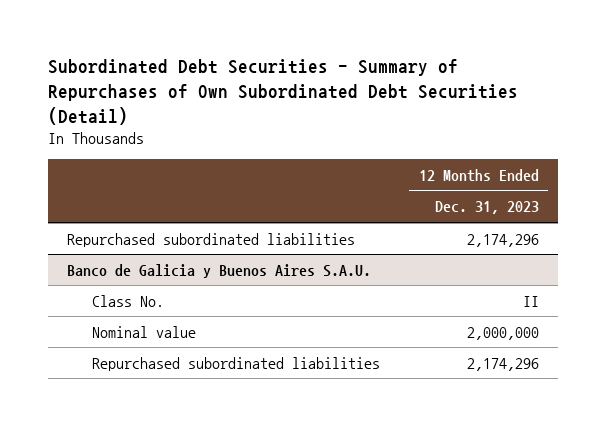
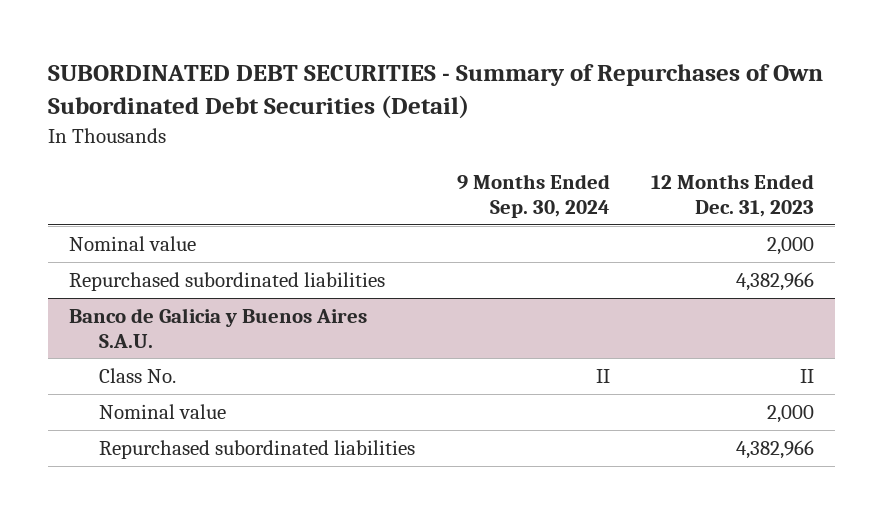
- Subordinated Debt Securities - Summary of Repurchases of Own Subordinated Debt Securities (Detail)
+ SUBORDINATED DEBT SECURITIES - Summary of Repurchases of Own Subordinated Debt Securities (Detail)
- | 12 Months Ended Dec. 31, 2023
+ | 9 Months Ended Sep. 30, 2024 | 12 Months Ended Dec. 31, 2023
- Repurchased subordinated liabilities | 2,174,296
+ Nominal value | | 2,000
+ Repurchased subordinated liabilities | | 4,382,966
@ Banco de Galicia y Buenos Aires S.A.U.
- Nominal value | 2,000,000
- Repurchased subordinated liabilities | 2,174,296
+ Nominal value | | 2,000
+ Repurchased subordinated liabilities | | 4,382,966

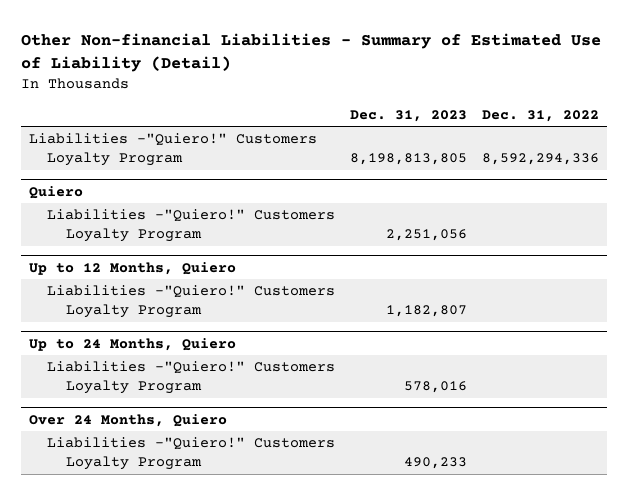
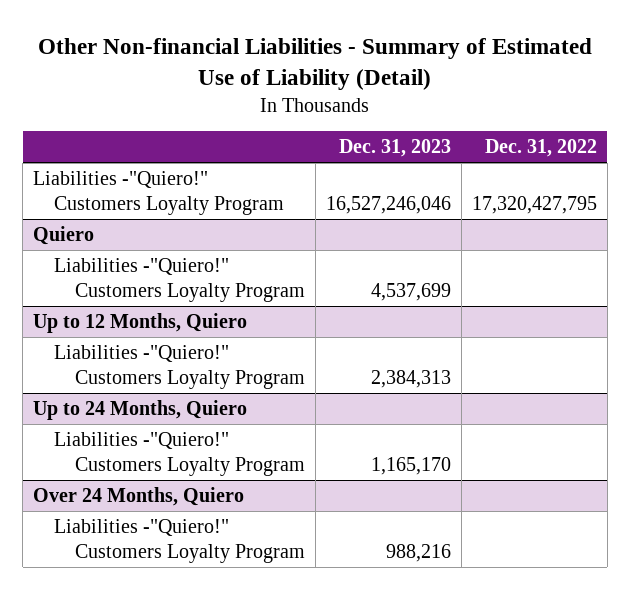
- Liabilities -"Quiero!" Customers Loyalty Program | 8,198,813,805 | 8,592,294,336
+ Liabilities -"Quiero!" Customers Loyalty Program | 16,527,246,046 | 17,320,427,795
@ Quiero
- Liabilities -"Quiero!" Customers Loyalty Program | 2,251,056 |
+ Liabilities -"Quiero!" Customers Loyalty Program | 4,537,699 |
@ Up to 12 Months, Quiero
- Liabilities -"Quiero!" Customers Loyalty Program | 1,182,807 |
+ Liabilities -"Quiero!" Customers Loyalty Program | 2,384,313 |
@ Up to 24 Months, Quiero
- Liabilities -"Quiero!" Customers Loyalty Program | 578,016 |
+ Liabilities -"Quiero!" Customers Loyalty Program | 1,165,170 |
@ Over 24 Months, Quiero
- Liabilities -"Quiero!" Customers Loyalty Program | 490,233 |
+ Liabilities -"Quiero!" Customers Loyalty Program | 988,216 |

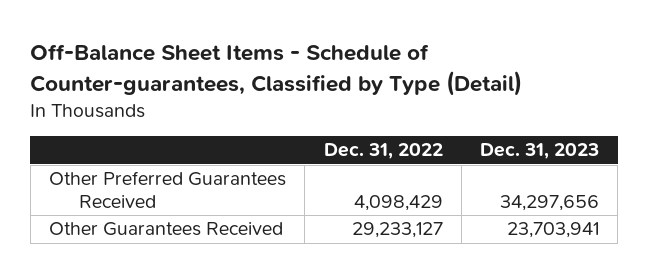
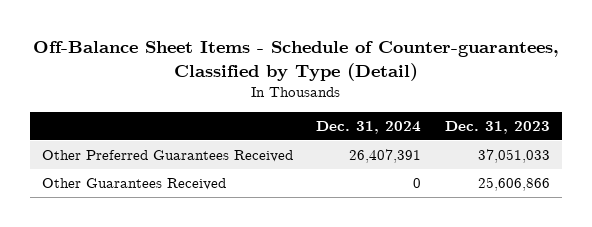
- | Dec. 31, 2022 | Dec. 31, 2023
+ | Dec. 31, 2024 | Dec. 31, 2023
- Other Preferred Guarantees Received | 4,098,429 | 34,297,656
- Other Guarantees Received | 29,233,127 | 23,703,941
+ Other Preferred Guarantees Received | 26,407,391 | 37,051,033
+ Other Guarantees Received | 0 | 25,606,866

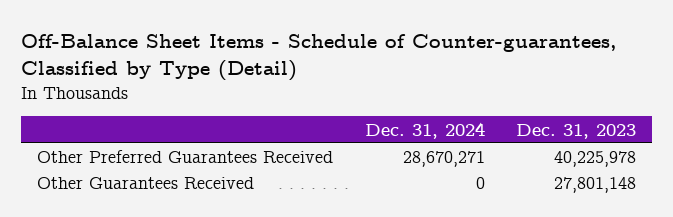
- Other Preferred Guarantees Received | 26,407,391 | 37,051,033
- Other Guarantees Received | 0 | 25,606,866
+ Other Preferred Guarantees Received | 28,670,271 | 40,225,978
+ Other Guarantees Received | 0 | 27,801,148

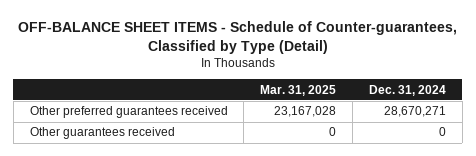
- Off-Balance Sheet Items - Schedule of Counter-guarantees, Classified by Type (Detail)
+ OFF-BALANCE SHEET ITEMS - Schedule of Counter-guarantees, Classified by Type (Detail)
- | Dec. 31, 2024 | Dec. 31, 2023
+ | Mar. 31, 2025 | Dec. 31, 2024
- Other Preferred Guarantees Received | 28,670,271 | 40,225,978
- Other Guarantees Received | 0 | 27,801,148
+ Other preferred guarantees received | 23,167,028 | 28,670,271
+ Other guarantees received | 0 | 0

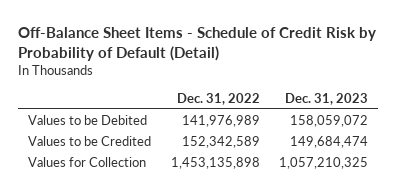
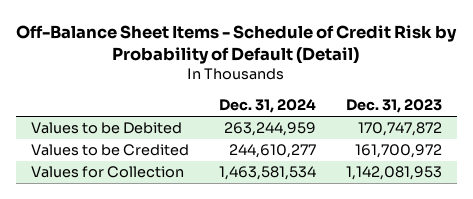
- | Dec. 31, 2022 | Dec. 31, 2023
+ | Dec. 31, 2024 | Dec. 31, 2023
- Values to be Debited | 141,976,989 | 158,059,072
- Values to be Credited | 152,342,589 | 149,684,474
- Values for Collection | 1,453,135,898 | 1,057,210,325
+ Values to be Debited | 263,244,959 | 170,747,872
+ Values to be Credited | 244,610,277 | 161,700,972
+ Values for Collection | 1,463,581,534 | 1,142,081,953

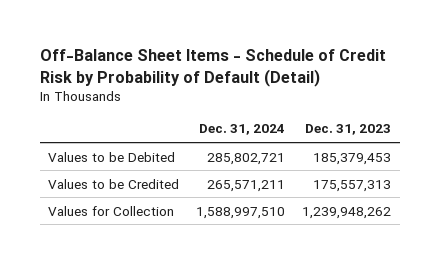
- Values to be Debited | 263,244,959 | 170,747,872
- Values to be Credited | 244,610,277 | 161,700,972
- Values for Collection | 1,463,581,534 | 1,142,081,953
+ Values to be Debited | 285,802,721 | 185,379,453
+ Values to be Credited | 265,571,211 | 175,557,313
+ Values for Collection | 1,588,997,510 | 1,239,948,262

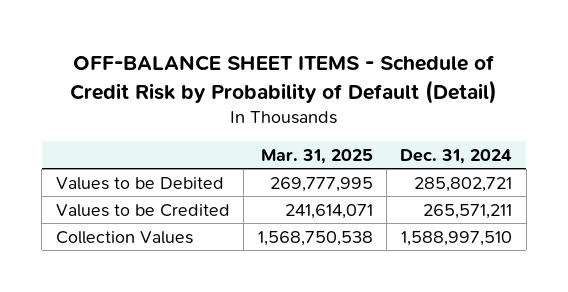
- Off-Balance Sheet Items - Schedule of Credit Risk by Probability of Default (Detail)
+ OFF-BALANCE SHEET ITEMS - Schedule of Credit Risk by Probability of Default (Detail)
- | Dec. 31, 2024 | Dec. 31, 2023
+ | Mar. 31, 2025 | Dec. 31, 2024
- Values for Collection | 1,588,997,510 | 1,239,948,262
+ Collection Values | 1,568,750,538 | 1,588,997,510

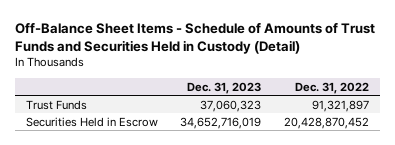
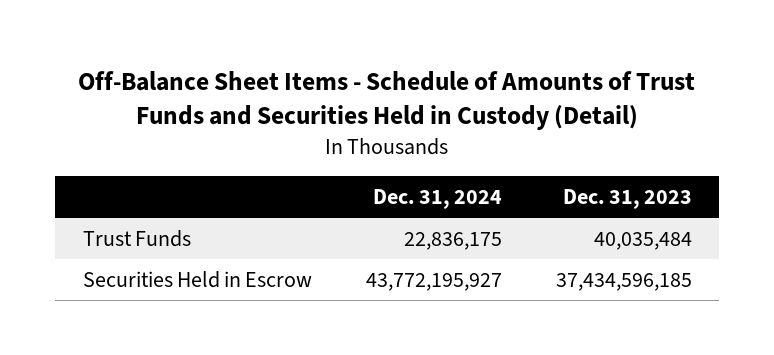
- | Dec. 31, 2023 | Dec. 31, 2022
+ | Dec. 31, 2024 | Dec. 31, 2023
- Trust Funds | 37,060,323 | 91,321,897
- Securities Held in Escrow | 34,652,716,019 | 20,428,870,452
+ Trust Funds | 22,836,175 | 40,035,484
+ Securities Held in Escrow | 43,772,195,927 | 37,434,596,185

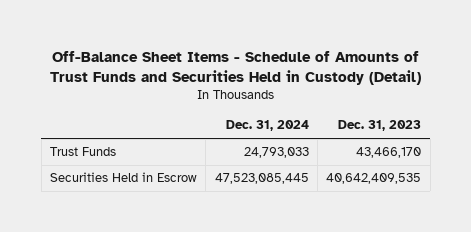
- Trust Funds | 22,836,175 | 40,035,484
- Securities Held in Escrow | 43,772,195,927 | 37,434,596,185
+ Trust Funds | 24,793,033 | 43,466,170
+ Securities Held in Escrow | 47,523,085,445 | 40,642,409,535

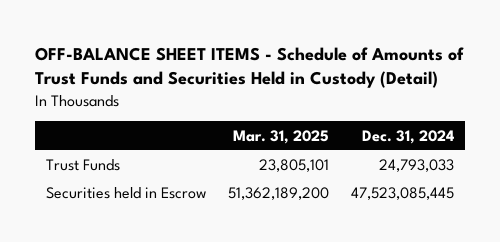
- Off-Balance Sheet Items - Schedule of Amounts of Trust Funds and Securities Held in Custody (Detail)
+ OFF-BALANCE SHEET ITEMS - Schedule of Amounts of Trust Funds and Securities Held in Custody (Detail)
- | Dec. 31, 2024 | Dec. 31, 2023
+ | Mar. 31, 2025 | Dec. 31, 2024
- Securities Held in Escrow | 47,523,085,445 | 40,642,409,535
+ Securities held in Escrow | 51,362,189,200 | 47,523,085,445

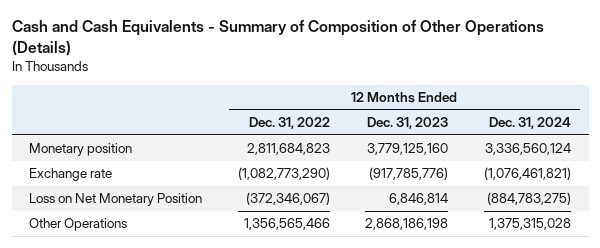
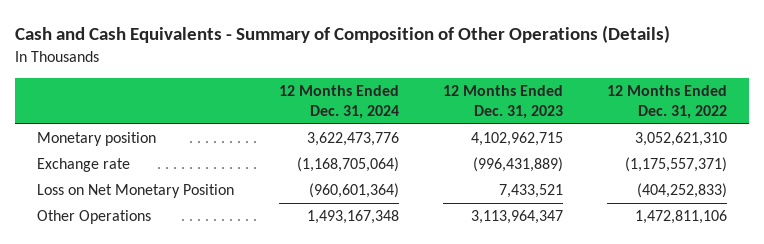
- | 12 Months Ended Dec. 31, 2022 | 12 Months Ended Dec. 31, 2023 | 12 Months Ended Dec. 31, 2024
+ | 12 Months Ended Dec. 31, 2024 | 12 Months Ended Dec. 31, 2023 | 12 Months Ended Dec. 31, 2022
- Monetary position | 2,811,684,823 | 3,779,125,160 | 3,336,560,124
- Exchange rate | (1,082,773,290) | (917,785,776) | (1,076,461,821)
- Loss on Net Monetary Position | (372,346,067) | 6,846,814 | (884,783,275)
- Other Operations | 1,356,565,466 | 2,868,186,198 | 1,375,315,028
+ Monetary position | 3,622,473,776 | 4,102,962,715 | 3,052,621,310
+ Exchange rate | (1,168,705,064) | (996,431,889) | (1,175,557,371)
+ Loss on Net Monetary Position | (960,601,364) | 7,433,521 | (404,252,833)
+ Other Operations | 1,493,167,348 | 3,113,964,347 | 1,472,811,106

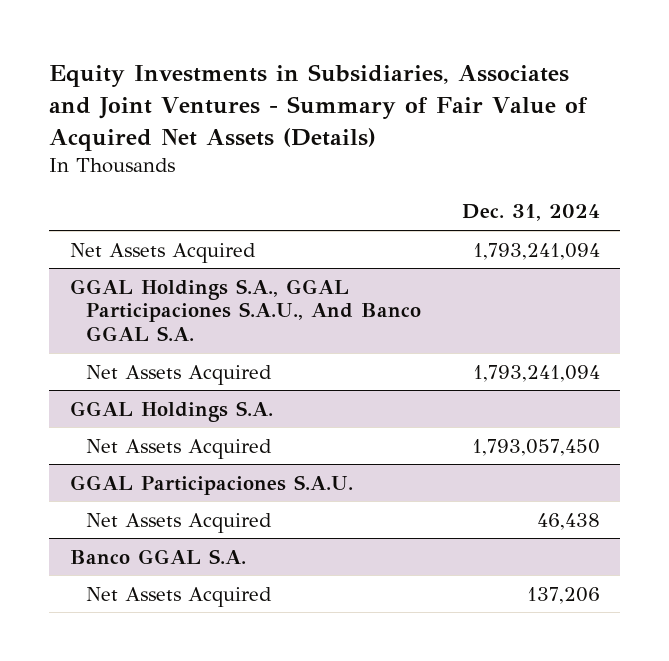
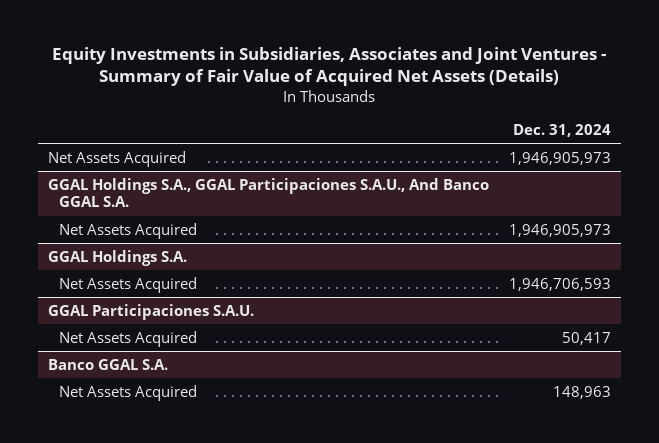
- Net Assets Acquired | 1,793,241,094
+ Net Assets Acquired | 1,946,905,973
@ GGAL Holdings S.A., GGAL Participaciones S.A.U., And Banco GGAL S.A.
- Net Assets Acquired | 1,793,241,094
+ Net Assets Acquired | 1,946,905,973
@ GGAL Holdings S.A.
- Net Assets Acquired | 1,793,057,450
+ Net Assets Acquired | 1,946,706,593
@ GGAL Participaciones S.A.U.
- Net Assets Acquired | 46,438
+ Net Assets Acquired | 50,417
@ Banco GGAL S.A.
- Net Assets Acquired | 137,206
+ Net Assets Acquired | 148,963

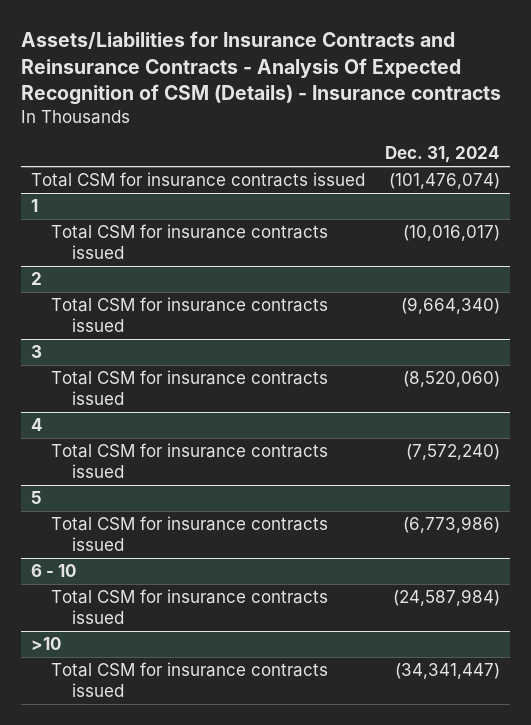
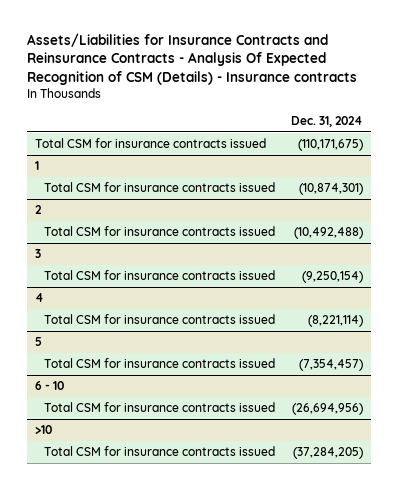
- Total CSM for insurance contracts issued | (101,476,074)
+ Total CSM for insurance contracts issued | (110,171,675)
@ 1
- Total CSM for insurance contracts issued | (10,016,017)
+ Total CSM for insurance contracts issued | (10,874,301)
@ 2
- Total CSM for insurance contracts issued | (9,664,340)
+ Total CSM for insurance contracts issued | (10,492,488)
@ 3
- Total CSM for insurance contracts issued | (8,520,060)
+ Total CSM for insurance contracts issued | (9,250,154)
@ 4
- Total CSM for insurance contracts issued | (7,572,240)
+ Total CSM for insurance contracts issued | (8,221,114)
@ 5
- Total CSM for insurance contracts issued | (6,773,986)
+ Total CSM for insurance contracts issued | (7,354,457)
@ 6 - 10
- Total CSM for insurance contracts issued | (24,587,984)
+ Total CSM for insurance contracts issued | (26,694,956)
@ >10
- Total CSM for insurance contracts issued | (34,341,447)
+ Total CSM for insurance contracts issued | (37,284,205)

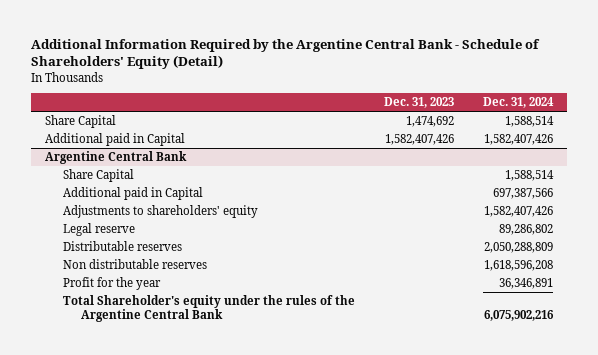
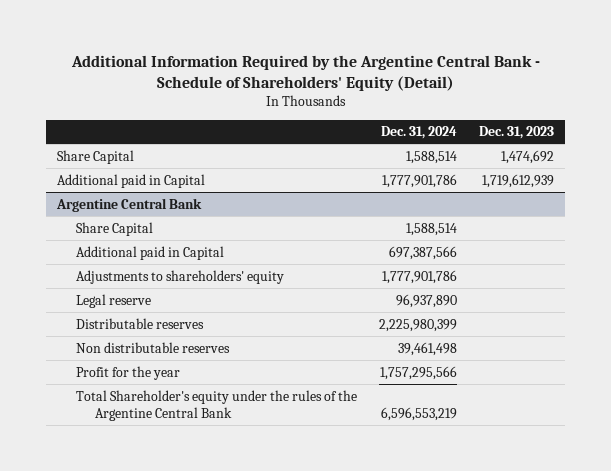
- | Dec. 31, 2023 | Dec. 31, 2024
+ | Dec. 31, 2024 | Dec. 31, 2023
- Additional paid in Capital | 1,582,407,426 | 1,582,407,426
+ Additional paid in Capital | 1,777,901,786 | 1,719,612,939
@ Argentine Central Bank
- Adjustments to shareholders' equity | | 1,582,407,426
- Legal reserve | | 89,286,802
- Distributable reserves | | 2,050,288,809
- Non distributable reserves | | 1,618,596,208
- Profit for the year | | 36,346,891
- Total Shareholder's equity under the rules of the Argentine Central Bank | | 6,075,902,216
+ Adjustments to shareholders' equity | 1,777,901,786 |
+ Legal reserve | 96,937,890 |
+ Distributable reserves | 2,225,980,399 |
+ Non distributable reserves | 39,461,498 |
+ Profit for the year | 1,757,295,566 |
+ Total Shareholder's equity under the rules of the Argentine Central Bank | 6,596,553,219 |

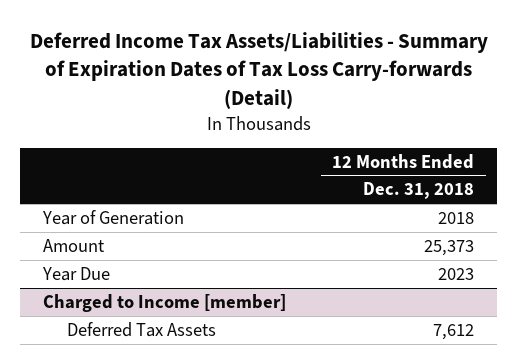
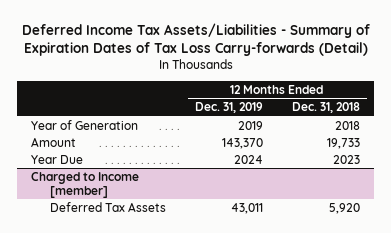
- | 12 Months Ended Dec. 31, 2018
+ | 12 Months Ended Dec. 31, 2019 | 12 Months Ended Dec. 31, 2018
- Amount | 25,373
+ Amount | 143,370 | 19,733
@ Charged to Income [member]
- Deferred Tax Assets | 7,612
+ Deferred Tax Assets | 43,011 | 5,920

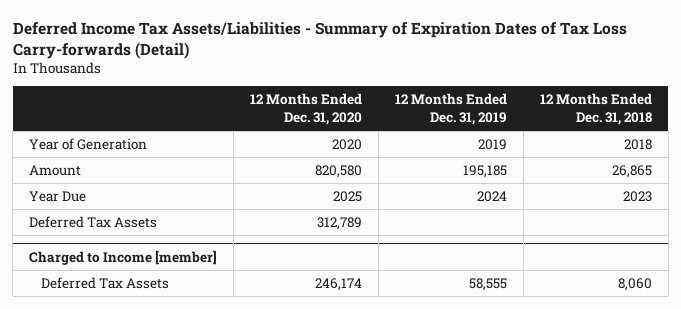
- | 12 Months Ended Dec. 31, 2019 | 12 Months Ended Dec. 31, 2018
+ | 12 Months Ended Dec. 31, 2020 | 12 Months Ended Dec. 31, 2019 | 12 Months Ended Dec. 31, 2018
- Amount | 143,370 | 19,733
+ Amount | 820,580 | 195,185 | 26,865
+ Deferred Tax Assets | 312,789 | |
@ Charged to Income [member]
- Deferred Tax Assets | 43,011 | 5,920
+ Deferred Tax Assets | 246,174 | 58,555 | 8,060

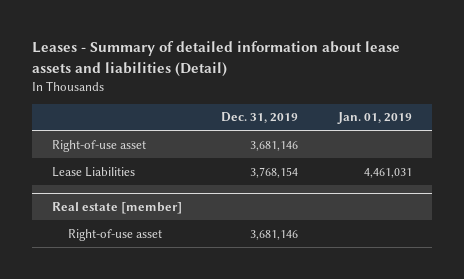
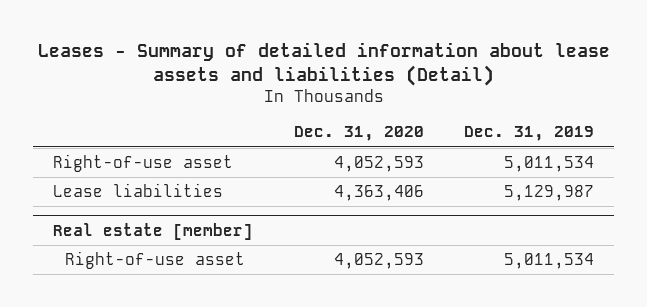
- | Dec. 31, 2019 | Jan. 01, 2019
+ | Dec. 31, 2020 | Dec. 31, 2019
- Right-of-use asset | 3,681,146 |
- Lease Liabilities | 3,768,154 | 4,461,031
+ Right-of-use asset | 4,052,593 | 5,011,534
+ Lease liabilities | 4,363,406 | 5,129,987
@ Real estate [member]
- Right-of-use asset | 3,681,146 |
+ Right-of-use asset | 4,052,593 | 5,011,534

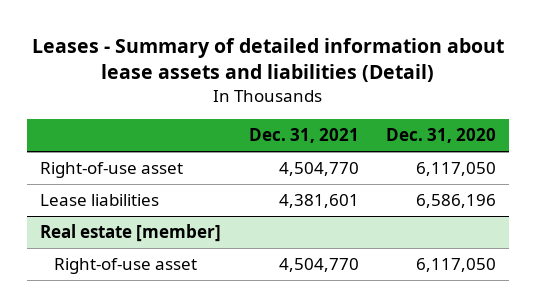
- | Dec. 31, 2020 | Dec. 31, 2019
+ | Dec. 31, 2021 | Dec. 31, 2020
- Right-of-use asset | 4,052,593 | 5,011,534
- Lease liabilities | 4,363,406 | 5,129,987
+ Right-of-use asset | 4,504,770 | 6,117,050
+ Lease liabilities | 4,381,601 | 6,586,196
@ Real estate [member]
- Right-of-use asset | 4,052,593 | 5,011,534
+ Right-of-use asset | 4,504,770 | 6,117,050

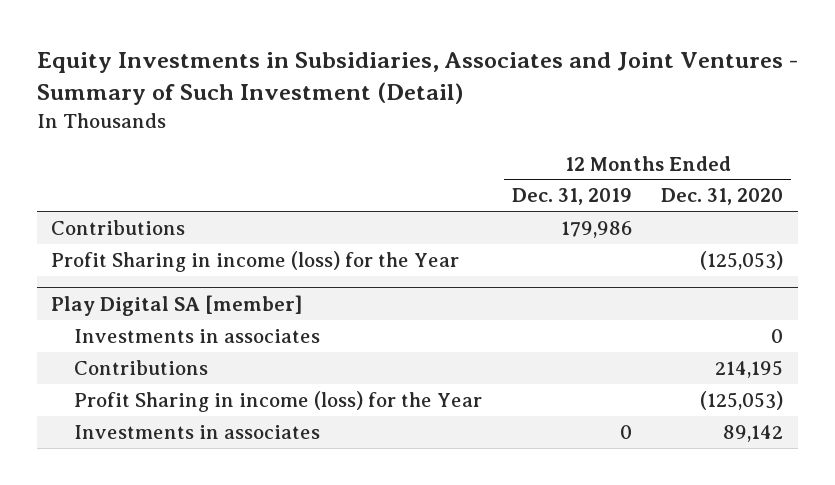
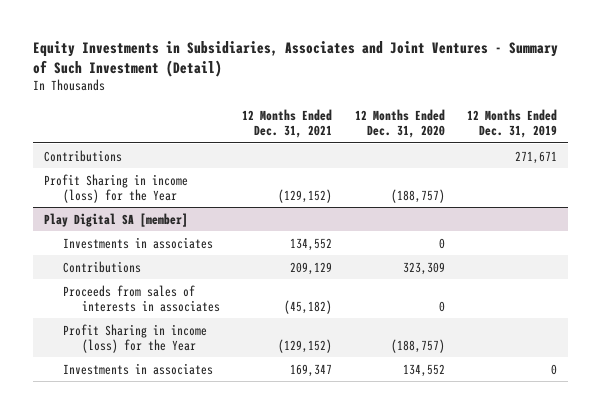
- | 12 Months Ended Dec. 31, 2019 | 12 Months Ended Dec. 31, 2020
+ | 12 Months Ended Dec. 31, 2021 | 12 Months Ended Dec. 31, 2020 | 12 Months Ended Dec. 31, 2019
- Contributions | 179,986 |
- Profit Sharing in income (loss) for the Year | | (125,053)
+ Contributions | | | 271,671
+ Profit Sharing in income (loss) for the Year | (129,152) | (188,757) |
@ Play Digital SA [member]
- Contributions | | 214,195
- Profit Sharing in income (loss) for the Year | | (125,053)
- Investments in associates | 0 | 89,142
+ Contributions | 209,129 | 323,309 |
+ Proceeds from sales of interests in associates | (45,182) | 0 |
+ Profit Sharing in income (loss) for the Year | (129,152) | (188,757) |
+ Investments in associates | 169,347 | 134,552 | 0

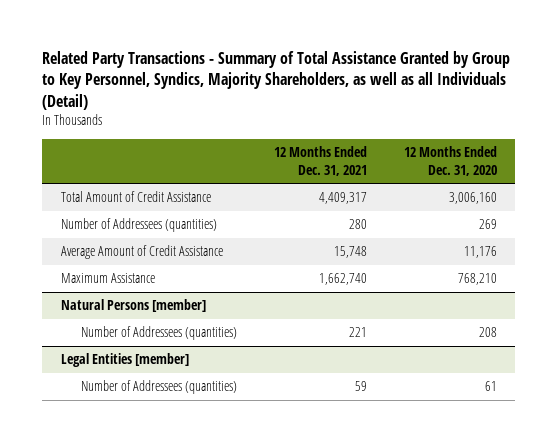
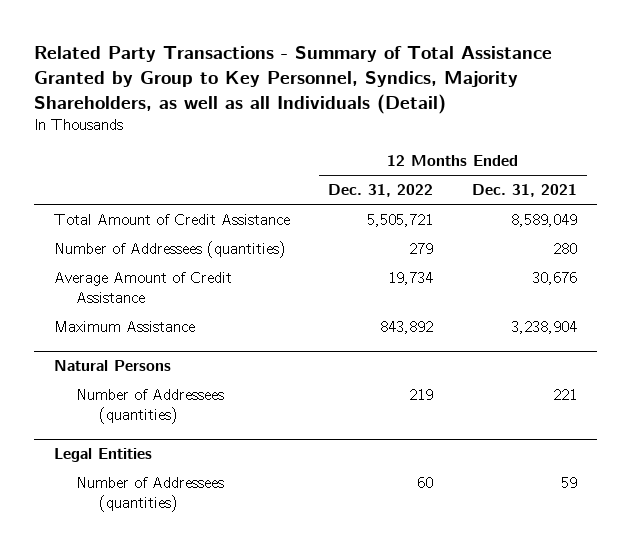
- | 12 Months Ended Dec. 31, 2021 | 12 Months Ended Dec. 31, 2020
+ | 12 Months Ended Dec. 31, 2022 | 12 Months Ended Dec. 31, 2021
- Total Amount of Credit Assistance | 4,409,317 | 3,006,160
+ Total Amount of Credit Assistance | 5,505,721 | 8,589,049
- Average Amount of Credit Assistance | 15,748 | 11,176
- Maximum Assistance | 1,662,740 | 768,210
- Natural Persons [member]
+ Average Amount of Credit Assistance | 19,734 | 30,676
+ Maximum Assistance | 843,892 | 3,238,904
+ Natural Persons
- Legal Entities [member]
+ Legal Entities

